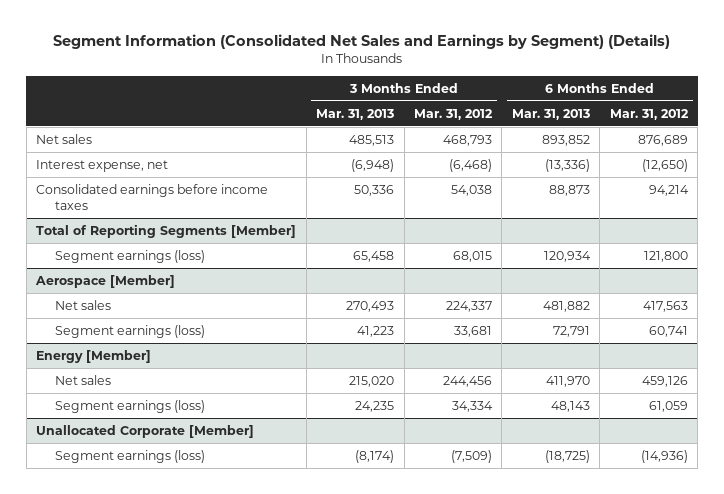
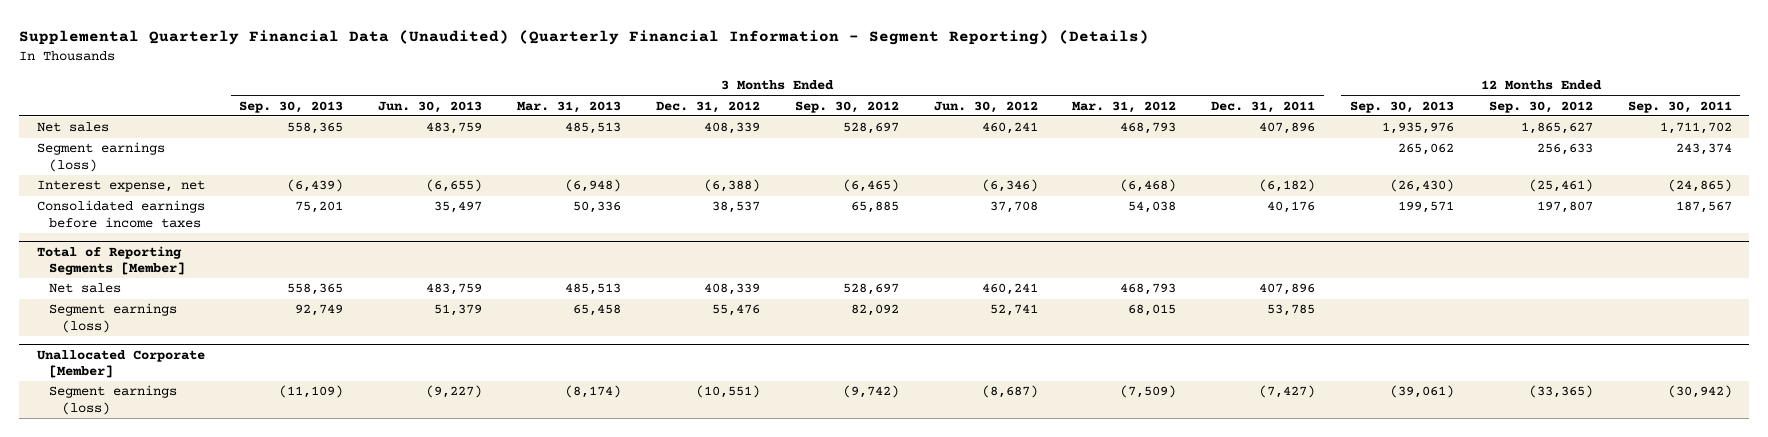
- Segment Information (Consolidated Net Sales and Earnings by Segment) (Details)
+ Supplemental Quarterly Financial Data (Unaudited) (Quarterly Financial Information - Segment Reporting) (Details)
- | 3 Months Ended Mar. 31, 2013 | 3 Months Ended Mar. 31, 2012 | 6 Months Ended Mar. 31, 2013 | 6 Months Ended Mar. 31, 2012
+ | 3 Months Ended Sep. 30, 2013 | 3 Months Ended Jun. 30, 2013 | 3 Months Ended Mar. 31, 2013 | 3 Months Ended Dec. 31, 2012 | 3 Months Ended Sep. 30, 2012 | 3 Months Ended Jun. 30, 2012 | 3 Months Ended Mar. 31, 2012 | 3 Months Ended Dec. 31, 2011 | 12 Months Ended Sep. 30, 2013 | 12 Months Ended Sep. 30, 2012 | 12 Months Ended Sep. 30, 2011
+ Segment earnings (loss) | | | | | | | | | 265,062 | 256,633 | 243,374
@ Total of Reporting Segments [Member]
+ Net sales | 558,365 | 483,759 | 485,513 | 408,339 | 528,697 | 460,241 | 468,793 | 407,896 | | |
- Aerospace [Member]
- Net sales | 270,493 | 224,337 | 481,882 | 417,563
- Segment earnings (loss) | 41,223 | 33,681 | 72,791 | 60,741
- Energy [Member]
- Net sales | 215,020 | 244,456 | 411,970 | 459,126
- Segment earnings (loss) | 24,235 | 34,334 | 48,143 | 61,059

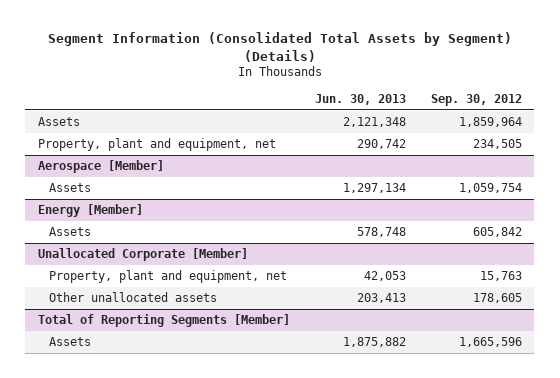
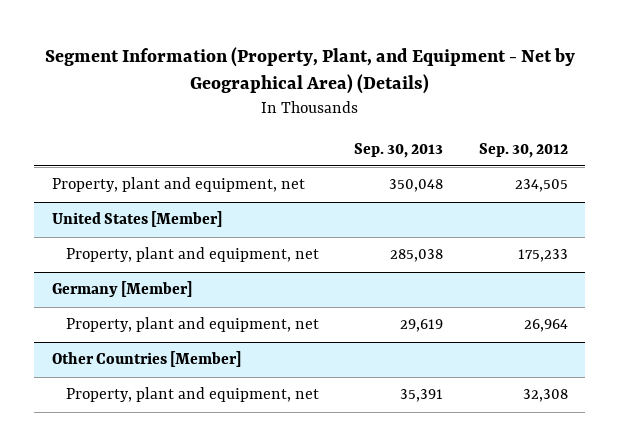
- Segment Information (Consolidated Total Assets by Segment) (Details)
+ Segment Information (Property, Plant, and Equipment - Net by Geographical Area) (Details)
- | Jun. 30, 2013 | Sep. 30, 2012
+ | Sep. 30, 2013 | Sep. 30, 2012
- Assets | 2,121,348 | 1,859,964
- Aerospace [Member]
- Assets | 1,297,134 | 1,059,754
- Energy [Member]
- Assets | 578,748 | 605,842
- Unallocated Corporate [Member]
- Property, plant and equipment, net | 42,053 | 15,763
- Other unallocated assets | 203,413 | 178,605
- Total of Reporting Segments [Member]
- Assets | 1,875,882 | 1,665,596
+ United States [Member]
+ Property, plant and equipment, net | 285,038 | 175,233
+ Germany [Member]
+ Property, plant and equipment, net | 29,619 | 26,964
+ Other Countries [Member]
+ Property, plant and equipment, net | 35,391 | 32,308

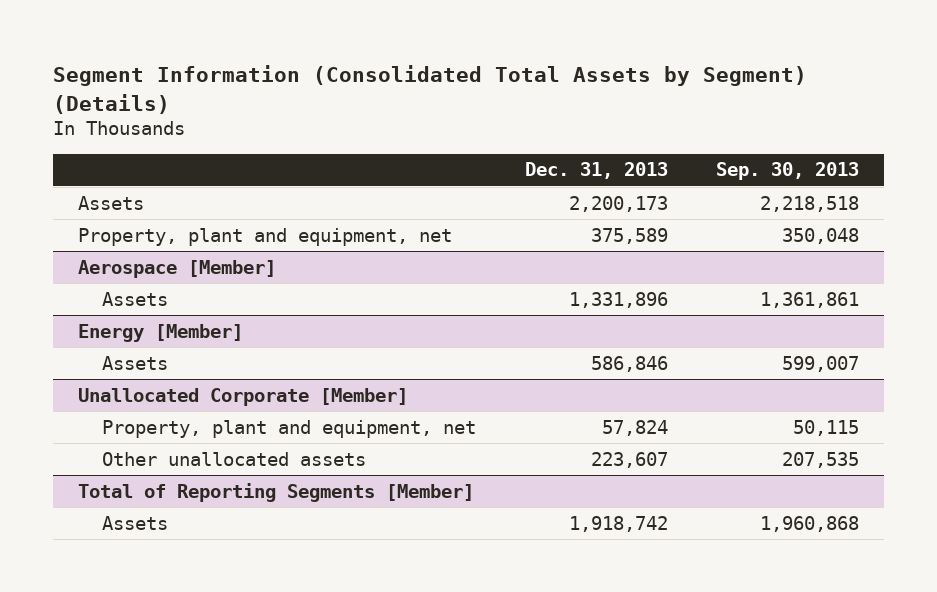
- Segment Information (Property, Plant, and Equipment - Net by Geographical Area) (Details)
+ Segment Information (Consolidated Total Assets by Segment) (Details)
- | Sep. 30, 2013 | Sep. 30, 2012
+ | Dec. 31, 2013 | Sep. 30, 2013
+ Assets | 2,200,173 | 2,218,518
- United States [Member]
- Property, plant and equipment, net | 285,038 | 175,233
- Germany [Member]
- Property, plant and equipment, net | 29,619 | 26,964
- Other Countries [Member]
- Property, plant and equipment, net | 35,391 | 32,308
+ Aerospace [Member]
+ Assets | 1,331,896 | 1,361,861
+ Energy [Member]
+ Assets | 586,846 | 599,007
+ Unallocated Corporate [Member]
+ Property, plant and equipment, net | 57,824 | 50,115
+ Other unallocated assets | 223,607 | 207,535
+ Total of Reporting Segments [Member]
+ Assets | 1,918,742 | 1,960,868

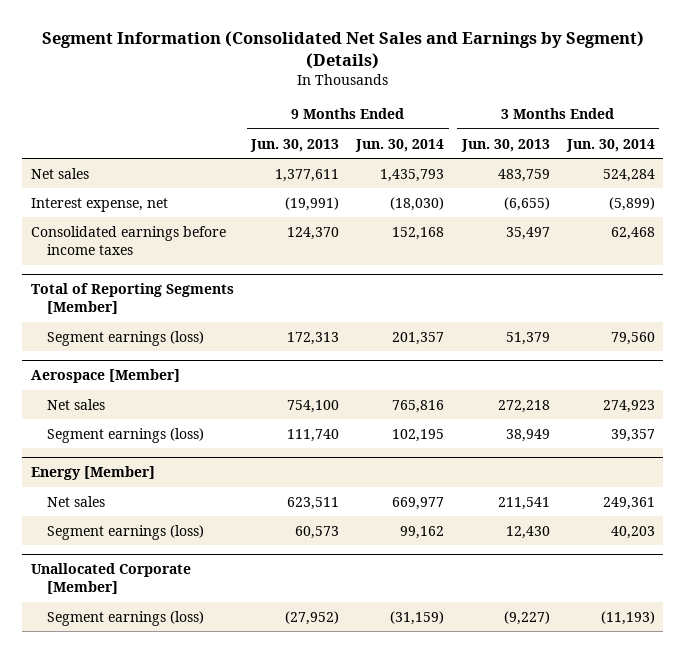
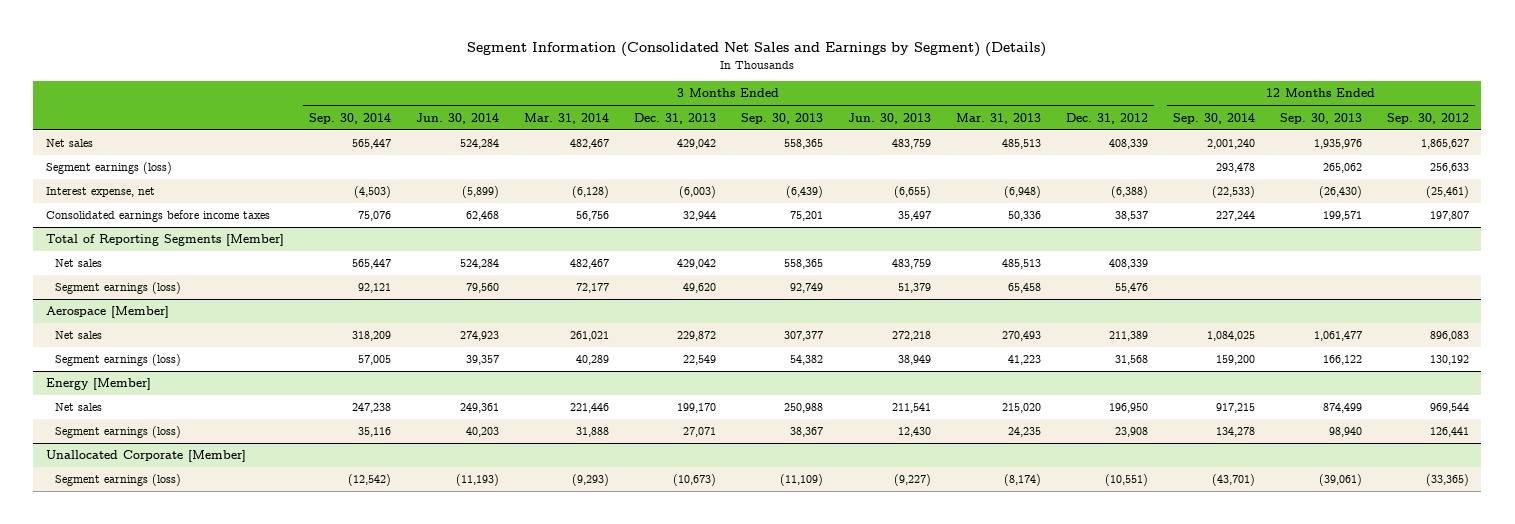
- | 9 Months Ended Jun. 30, 2013 | 9 Months Ended Jun. 30, 2014 | 3 Months Ended Jun. 30, 2013 | 3 Months Ended Jun. 30, 2014
+ | 3 Months Ended Sep. 30, 2014 | 3 Months Ended Jun. 30, 2014 | 3 Months Ended Mar. 31, 2014 | 3 Months Ended Dec. 31, 2013 | 3 Months Ended Sep. 30, 2013 | 3 Months Ended Jun. 30, 2013 | 3 Months Ended Mar. 31, 2013 | 3 Months Ended Dec. 31, 2012 | 12 Months Ended Sep. 30, 2014 | 12 Months Ended Sep. 30, 2013 | 12 Months Ended Sep. 30, 2012
+ Segment earnings (loss) | | | | | | | | | 293,478 | 265,062 | 256,633
@ Total of Reporting Segments [Member]
+ Net sales | 565,447 | 524,284 | 482,467 | 429,042 | 558,365 | 483,759 | 485,513 | 408,339 | | |

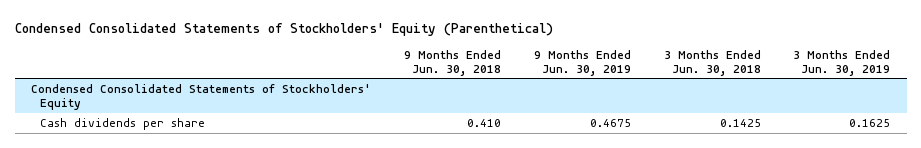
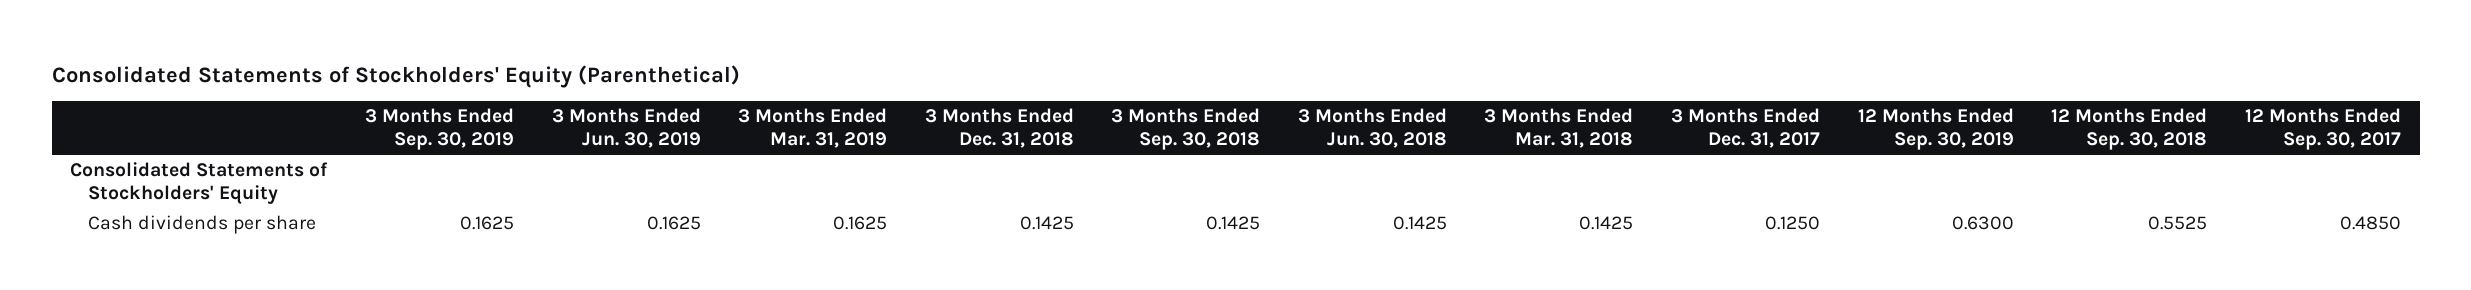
- Condensed Consolidated Statements of Stockholders' Equity (Parenthetical)
+ Consolidated Statements of Stockholders' Equity (Parenthetical)
- | 9 Months Ended Jun. 30, 2018 | 9 Months Ended Jun. 30, 2019 | 3 Months Ended Jun. 30, 2018 | 3 Months Ended Jun. 30, 2019
+ | 3 Months Ended Sep. 30, 2019 | 3 Months Ended Jun. 30, 2019 | 3 Months Ended Mar. 31, 2019 | 3 Months Ended Dec. 31, 2018 | 3 Months Ended Sep. 30, 2018 | 3 Months Ended Jun. 30, 2018 | 3 Months Ended Mar. 31, 2018 | 3 Months Ended Dec. 31, 2017 | 12 Months Ended Sep. 30, 2019 | 12 Months Ended Sep. 30, 2018 | 12 Months Ended Sep. 30, 2017
- Condensed Consolidated Statements of Stockholders' Equity
+ Consolidated Statements of Stockholders' Equity

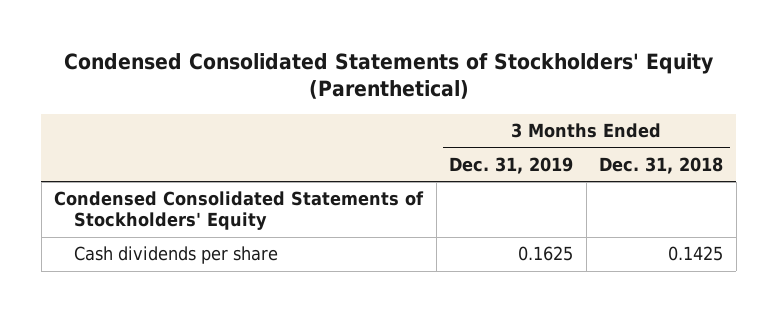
- Consolidated Statements of Stockholders' Equity (Parenthetical)
+ Condensed Consolidated Statements of Stockholders' Equity (Parenthetical)
- | 3 Months Ended Sep. 30, 2019 | 3 Months Ended Jun. 30, 2019 | 3 Months Ended Mar. 31, 2019 | 3 Months Ended Dec. 31, 2018 | 3 Months Ended Sep. 30, 2018 | 3 Months Ended Jun. 30, 2018 | 3 Months Ended Mar. 31, 2018 | 3 Months Ended Dec. 31, 2017 | 12 Months Ended Sep. 30, 2019 | 12 Months Ended Sep. 30, 2018 | 12 Months Ended Sep. 30, 2017
+ | 3 Months Ended Dec. 31, 2019 | 3 Months Ended Dec. 31, 2018
- Consolidated Statements of Stockholders' Equity
+ Condensed Consolidated Statements of Stockholders' Equity

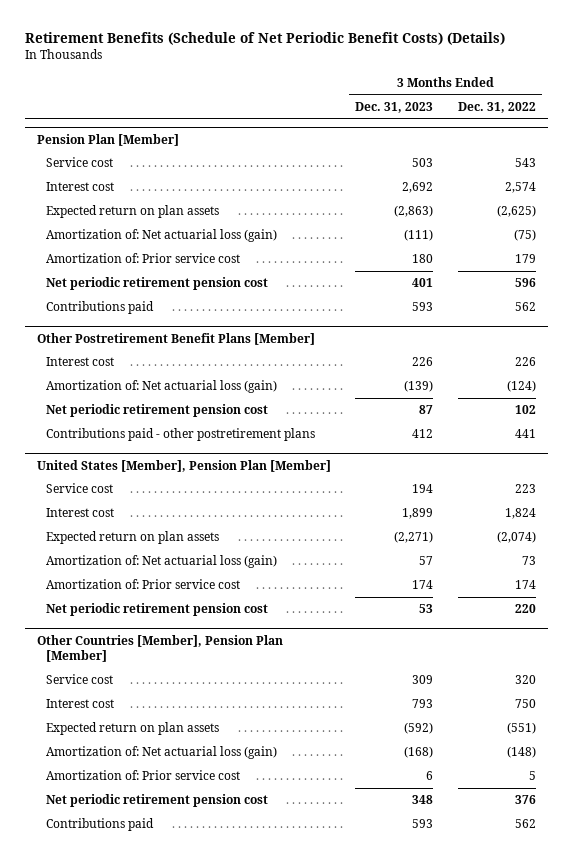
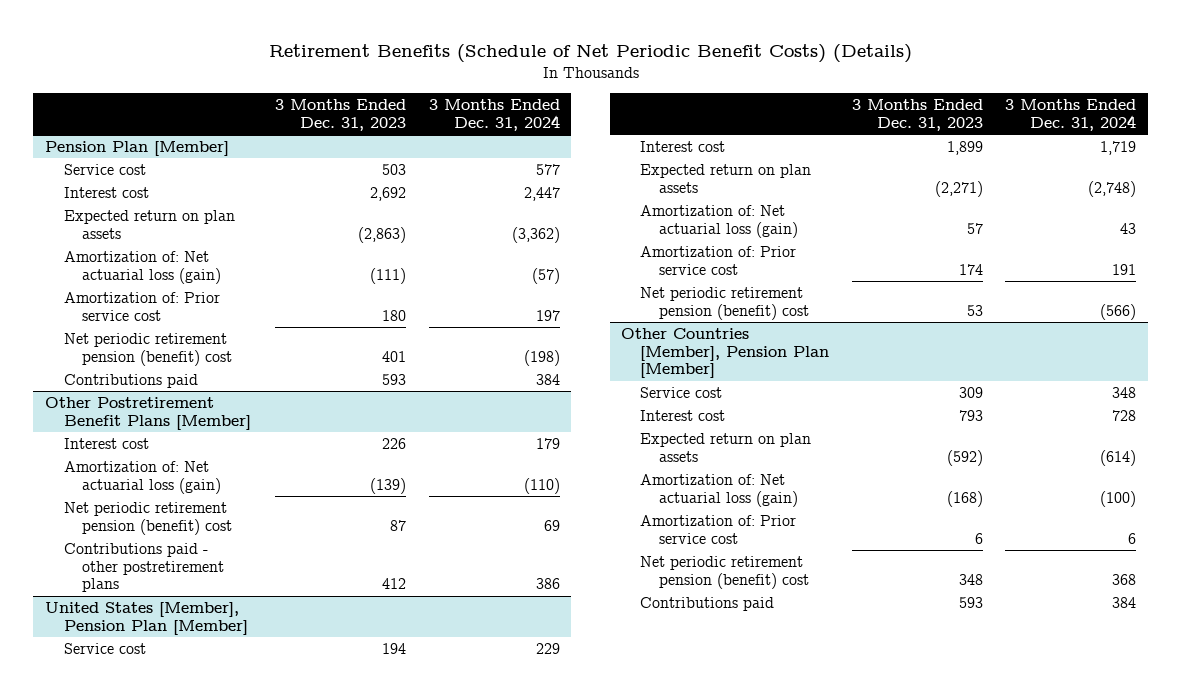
- | 3 Months Ended Dec. 31, 2023 | 3 Months Ended Dec. 31, 2022
+ | 3 Months Ended Dec. 31, 2023 | 3 Months Ended Dec. 31, 2024
@ Pension Plan [Member]
- Net periodic retirement pension cost | 401 | 596
+ Net periodic retirement pension (benefit) cost | 401 | (198)
@ Other Postretirement Benefit Plans [Member]
- Net periodic retirement pension cost | 87 | 102
+ Net periodic retirement pension (benefit) cost | 87 | 69
@ United States [Member], Pension Plan [Member]
- Net periodic retirement pension cost | 53 | 220
+ Net periodic retirement pension (benefit) cost | 53 | (566)
@ Other Countries [Member], Pension Plan [Member]
- Net periodic retirement pension cost | 348 | 376
+ Net periodic retirement pension (benefit) cost | 348 | 368

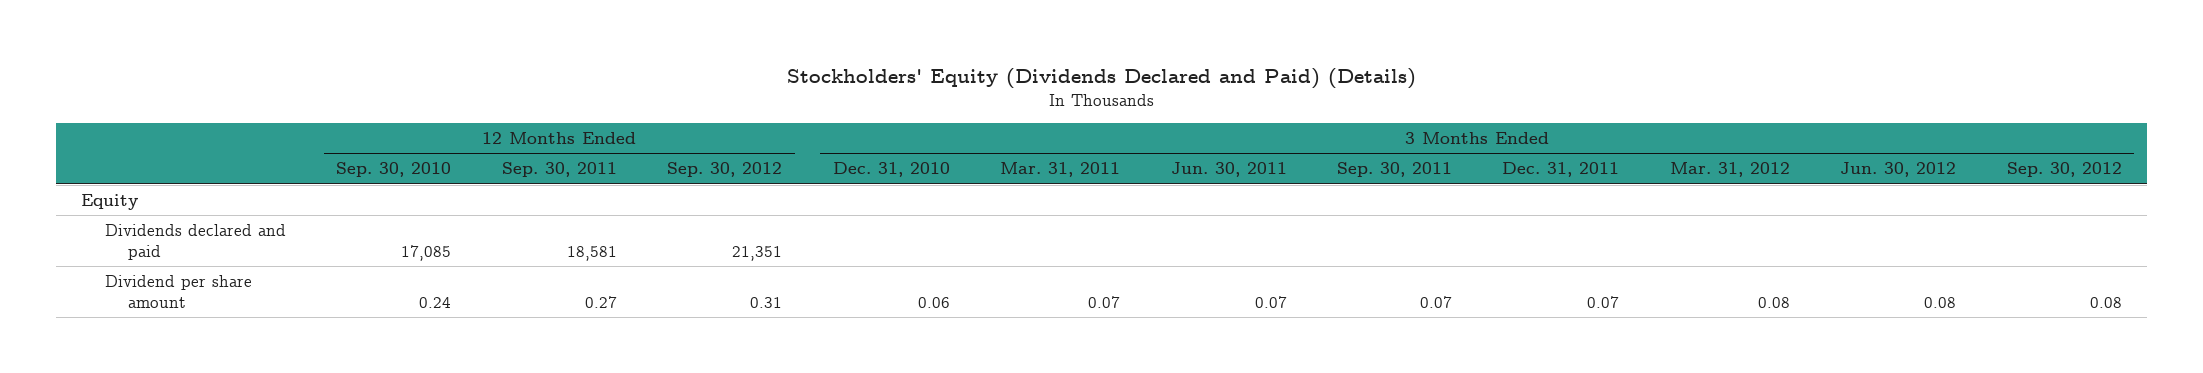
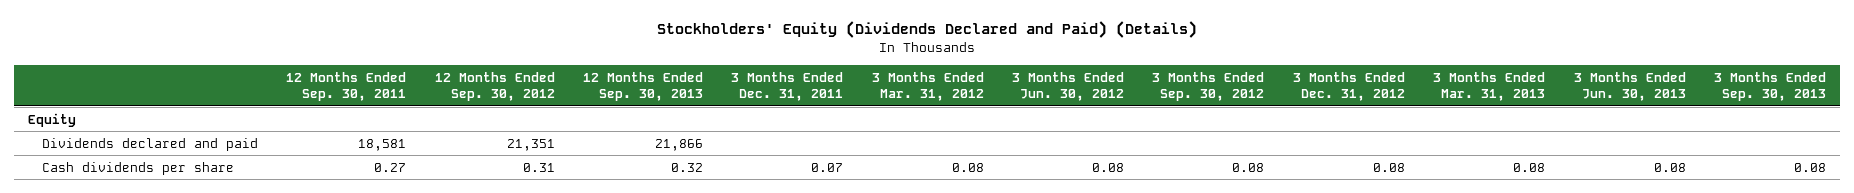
- | 12 Months Ended Sep. 30, 2010 | 12 Months Ended Sep. 30, 2011 | 12 Months Ended Sep. 30, 2012 | 3 Months Ended Dec. 31, 2010 | 3 Months Ended Mar. 31, 2011 | 3 Months Ended Jun. 30, 2011 | 3 Months Ended Sep. 30, 2011 | 3 Months Ended Dec. 31, 2011 | 3 Months Ended Mar. 31, 2012 | 3 Months Ended Jun. 30, 2012 | 3 Months Ended Sep. 30, 2012
+ | 12 Months Ended Sep. 30, 2011 | 12 Months Ended Sep. 30, 2012 | 12 Months Ended Sep. 30, 2013 | 3 Months Ended Dec. 31, 2011 | 3 Months Ended Mar. 31, 2012 | 3 Months Ended Jun. 30, 2012 | 3 Months Ended Sep. 30, 2012 | 3 Months Ended Dec. 31, 2012 | 3 Months Ended Mar. 31, 2013 | 3 Months Ended Jun. 30, 2013 | 3 Months Ended Sep. 30, 2013
- Dividend per share amount | 0.24 | 0.27 | 0.31 | 0.06 | 0.07 | 0.07 | 0.07 | 0.07 | 0.08 | 0.08 | 0.08
+ Cash dividends per share | 0.27 | 0.31 | 0.32 | 0.07 | 0.08 | 0.08 | 0.08 | 0.08 | 0.08 | 0.08 | 0.08

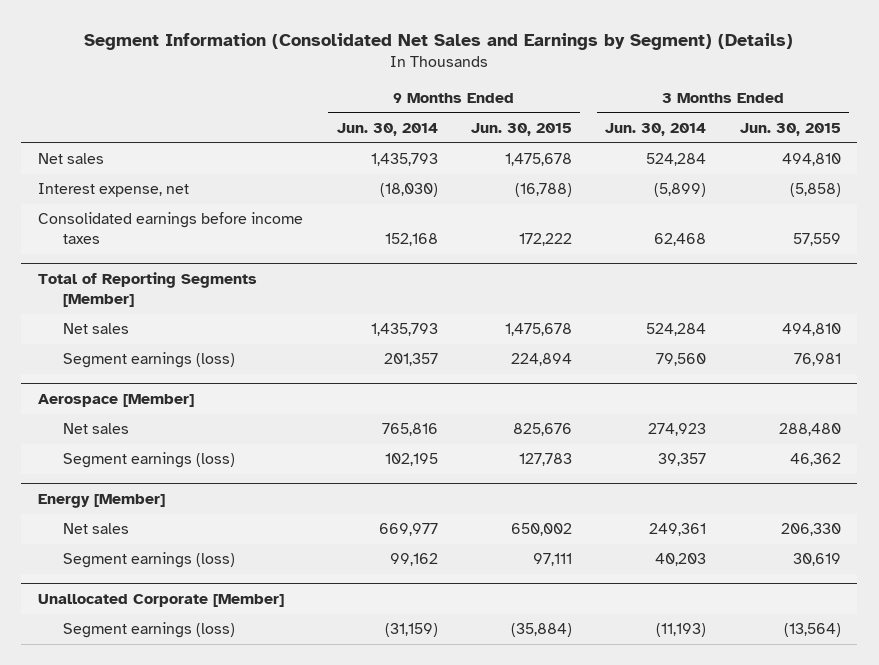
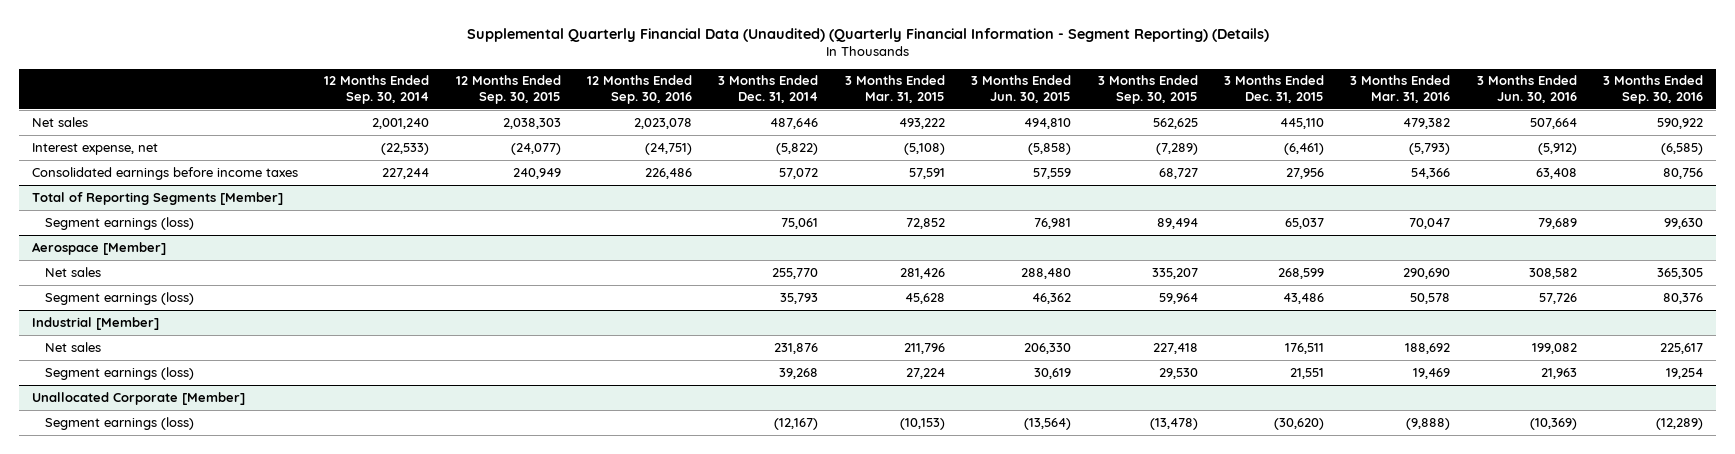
- Segment Information (Consolidated Net Sales and Earnings by Segment) (Details)
+ Supplemental Quarterly Financial Data (Unaudited) (Quarterly Financial Information - Segment Reporting) (Details)
- | 9 Months Ended Jun. 30, 2014 | 9 Months Ended Jun. 30, 2015 | 3 Months Ended Jun. 30, 2014 | 3 Months Ended Jun. 30, 2015
+ | 12 Months Ended Sep. 30, 2014 | 12 Months Ended Sep. 30, 2015 | 12 Months Ended Sep. 30, 2016 | 3 Months Ended Dec. 31, 2014 | 3 Months Ended Mar. 31, 2015 | 3 Months Ended Jun. 30, 2015 | 3 Months Ended Sep. 30, 2015 | 3 Months Ended Dec. 31, 2015 | 3 Months Ended Mar. 31, 2016 | 3 Months Ended Jun. 30, 2016 | 3 Months Ended Sep. 30, 2016
@ Total of Reporting Segments [Member]
- Net sales | 1,435,793 | 1,475,678 | 524,284 | 494,810
- Energy [Member]
+ Industrial [Member]

